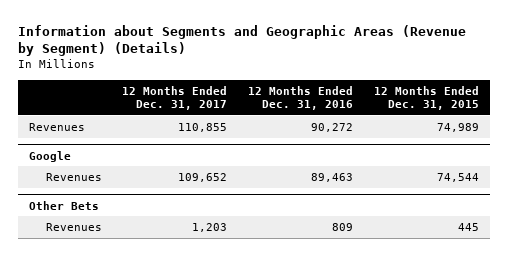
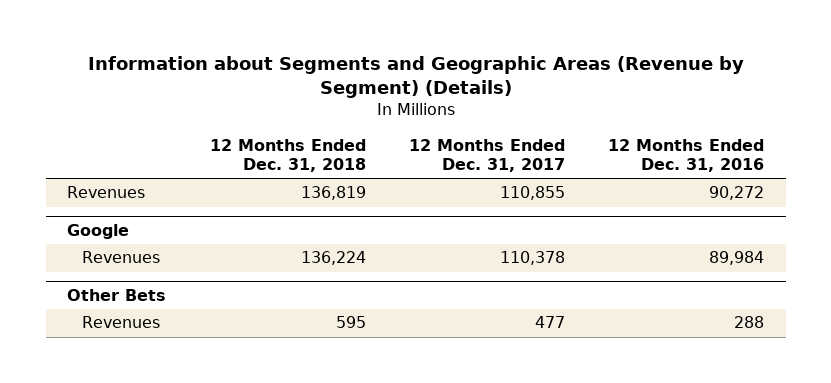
- | 12 Months Ended Dec. 31, 2017 | 12 Months Ended Dec. 31, 2016 | 12 Months Ended Dec. 31, 2015
+ | 12 Months Ended Dec. 31, 2018 | 12 Months Ended Dec. 31, 2017 | 12 Months Ended Dec. 31, 2016
@ Google
- Revenues | 109,652 | 89,463 | 74,544
+ Revenues | 136,224 | 110,378 | 89,984
@ Other Bets
- Revenues | 1,203 | 809 | 445
+ Revenues | 595 | 477 | 288

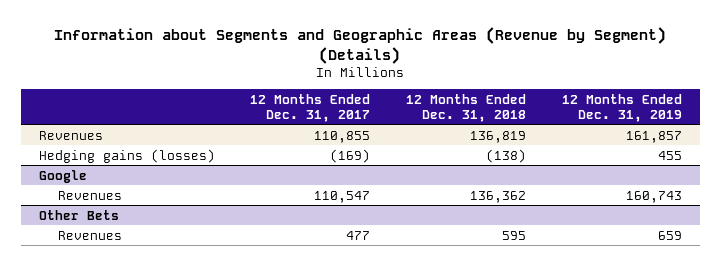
- | 12 Months Ended Dec. 31, 2018 | 12 Months Ended Dec. 31, 2017 | 12 Months Ended Dec. 31, 2016
+ | 12 Months Ended Dec. 31, 2017 | 12 Months Ended Dec. 31, 2018 | 12 Months Ended Dec. 31, 2019
+ Hedging gains (losses) | (169) | (138) | 455
@ Google
- Revenues | 136,224 | 110,378 | 89,984
+ Revenues | 110,547 | 136,362 | 160,743

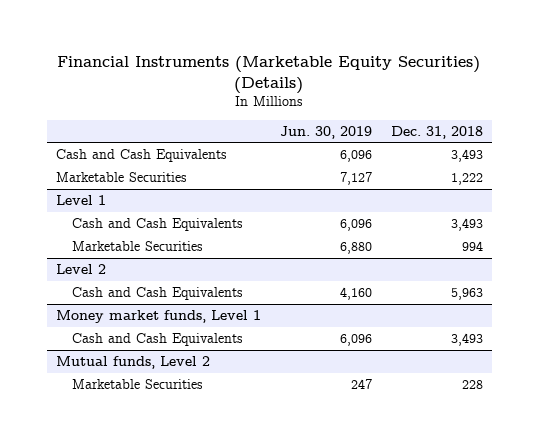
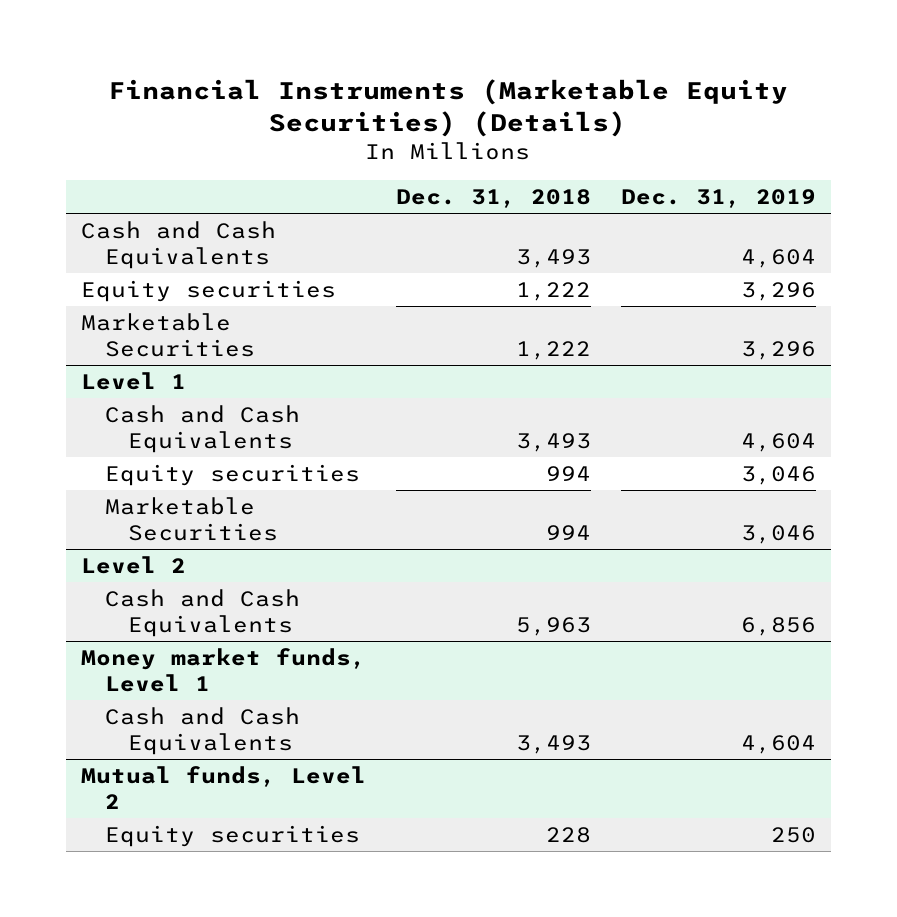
- | Jun. 30, 2019 | Dec. 31, 2018
+ | Dec. 31, 2018 | Dec. 31, 2019
+ Equity securities | 1,222 | 3,296
@ Level 1
+ Equity securities | 994 | 3,046
@ Mutual funds, Level 2
- Marketable Securities | 247 | 228
+ Equity securities | 228 | 250

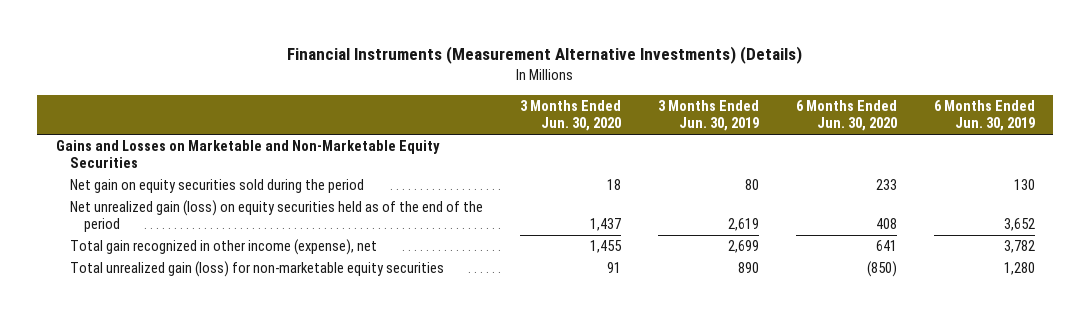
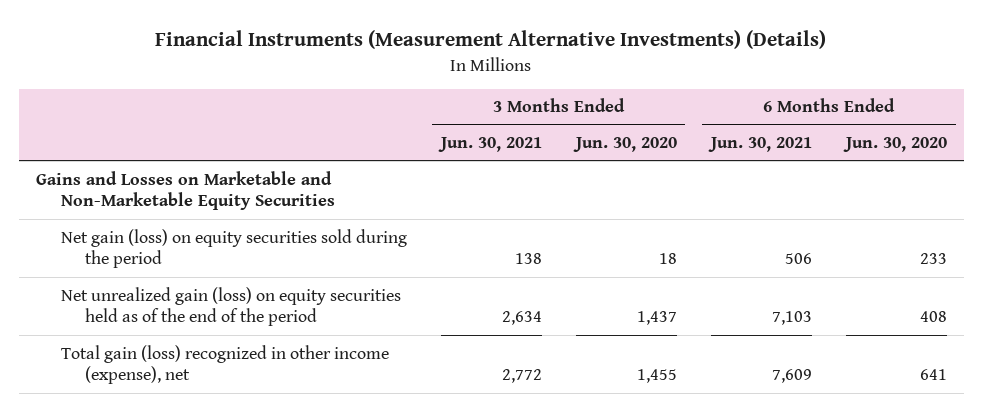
- | 3 Months Ended Jun. 30, 2020 | 3 Months Ended Jun. 30, 2019 | 6 Months Ended Jun. 30, 2020 | 6 Months Ended Jun. 30, 2019
+ | 3 Months Ended Jun. 30, 2021 | 3 Months Ended Jun. 30, 2020 | 6 Months Ended Jun. 30, 2021 | 6 Months Ended Jun. 30, 2020
- Net gain on equity securities sold during the period | 18 | 80 | 233 | 130
+ Net gain (loss) on equity securities sold during the period | 138 | 18 | 506 | 233
- Total gain recognized in other income (expense), net | 1,455 | 2,699 | 641 | 3,782
- Total unrealized gain (loss) for non-marketable equity securities | 91 | 890 | (850) | 1,280
+ Total gain (loss) recognized in other income (expense), net | 2,772 | 1,455 | 7,609 | 641

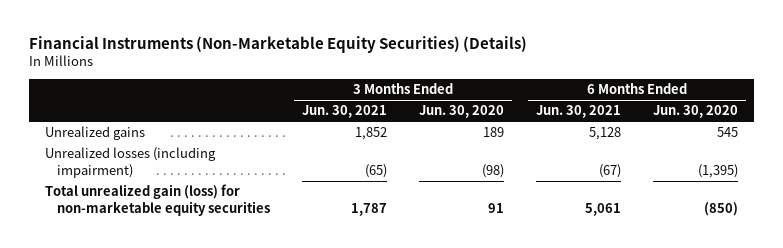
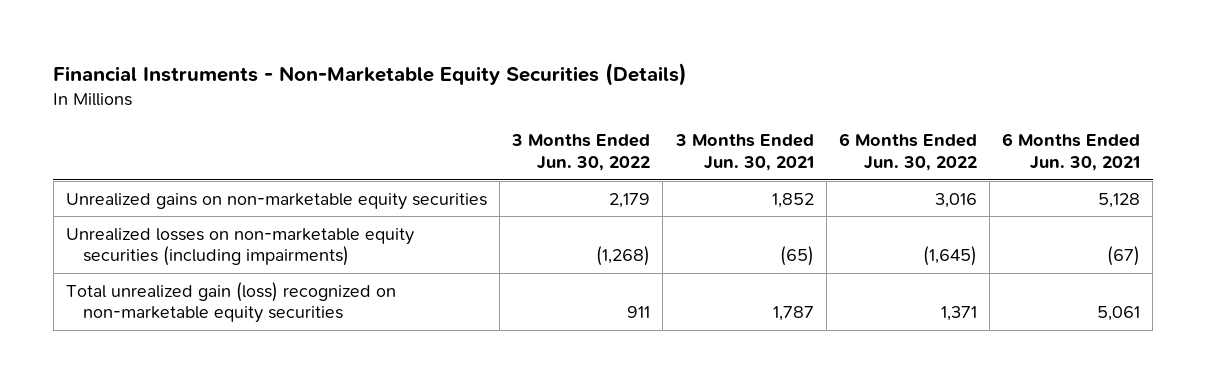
- Financial Instruments (Non-Marketable Equity Securities) (Details)
+ Financial Instruments - Non-Marketable Equity Securities (Details)
- | 3 Months Ended Jun. 30, 2021 | 3 Months Ended Jun. 30, 2020 | 6 Months Ended Jun. 30, 2021 | 6 Months Ended Jun. 30, 2020
+ | 3 Months Ended Jun. 30, 2022 | 3 Months Ended Jun. 30, 2021 | 6 Months Ended Jun. 30, 2022 | 6 Months Ended Jun. 30, 2021
- Unrealized gains | 1,852 | 189 | 5,128 | 545
- Unrealized losses (including impairment) | (65) | (98) | (67) | (1,395)
- Total unrealized gain (loss) for non-marketable equity securities | 1,787 | 91 | 5,061 | (850)
+ Unrealized gains on non-marketable equity securities | 2,179 | 1,852 | 3,016 | 5,128
+ Unrealized losses on non-marketable equity securities (including impairments) | (1,268) | (65) | (1,645) | (67)
+ Total unrealized gain (loss) recognized on non-marketable equity securities | 911 | 1,787 | 1,371 | 5,061

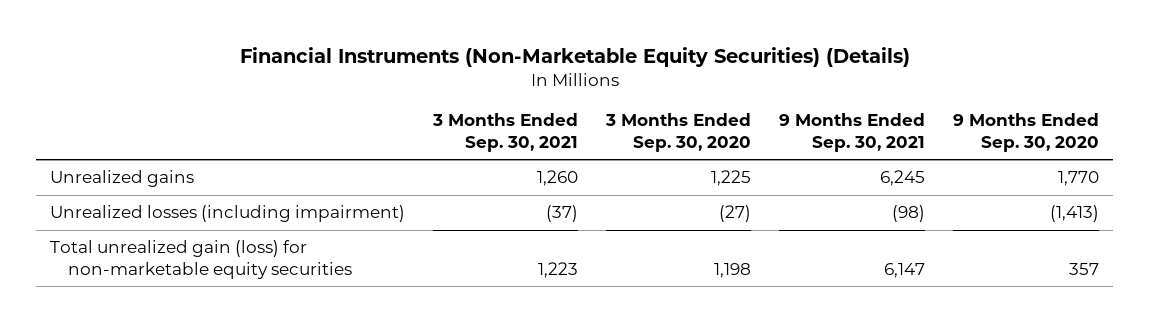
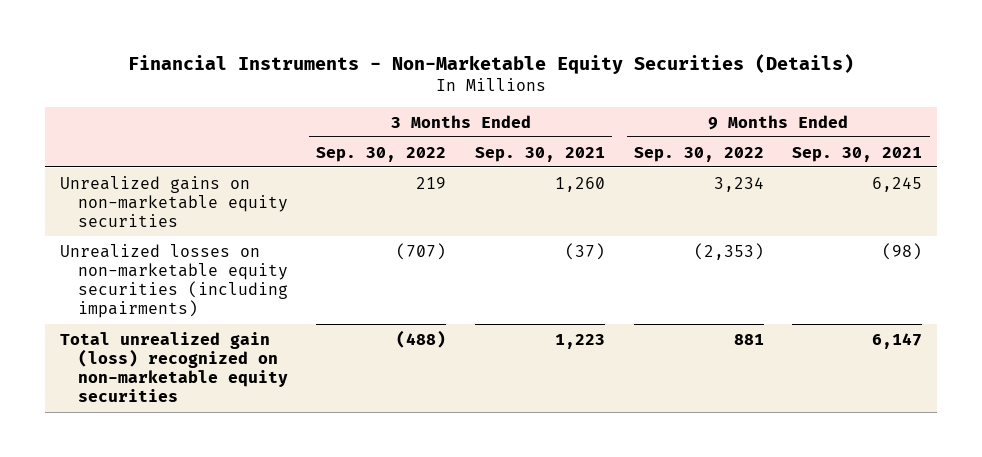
- Financial Instruments (Non-Marketable Equity Securities) (Details)
+ Financial Instruments - Non-Marketable Equity Securities (Details)
- | 3 Months Ended Sep. 30, 2021 | 3 Months Ended Sep. 30, 2020 | 9 Months Ended Sep. 30, 2021 | 9 Months Ended Sep. 30, 2020
+ | 3 Months Ended Sep. 30, 2022 | 3 Months Ended Sep. 30, 2021 | 9 Months Ended Sep. 30, 2022 | 9 Months Ended Sep. 30, 2021
- Unrealized gains | 1,260 | 1,225 | 6,245 | 1,770
- Unrealized losses (including impairment) | (37) | (27) | (98) | (1,413)
- Total unrealized gain (loss) for non-marketable equity securities | 1,223 | 1,198 | 6,147 | 357
+ Unrealized gains on non-marketable equity securities | 219 | 1,260 | 3,234 | 6,245
+ Unrealized losses on non-marketable equity securities (including impairments) | (707) | (37) | (2,353) | (98)
+ Total unrealized gain (loss) recognized on non-marketable equity securities | (488) | 1,223 | 881 | 6,147

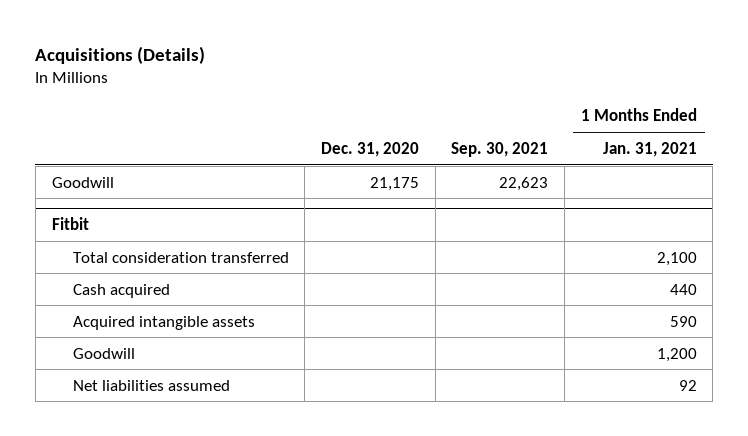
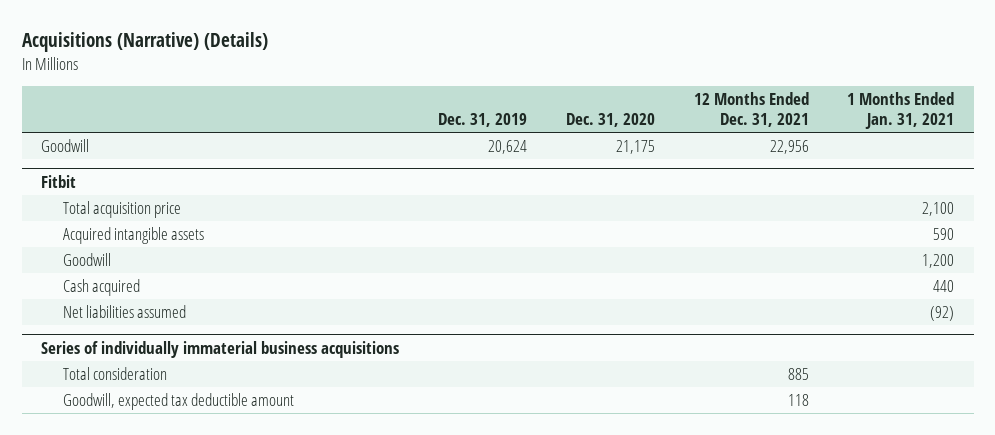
- Acquisitions (Details)
+ Acquisitions (Narrative) (Details)
- | Dec. 31, 2020 | Sep. 30, 2021 | 1 Months Ended Jan. 31, 2021
+ | Dec. 31, 2019 | Dec. 31, 2020 | 12 Months Ended Dec. 31, 2021 | 1 Months Ended Jan. 31, 2021
@ Fitbit
- Total consideration transferred | | | 2,100
+ Total acquisition price | | | | 2,100
- Net liabilities assumed | | | 92
moved down: Cash acquired | | | | 440
+ Net liabilities assumed | | | | (92)
+ Series of individually immaterial business acquisitions
+ Total consideration | | | 885 |
+ Goodwill, expected tax deductible amount | | | 118 |

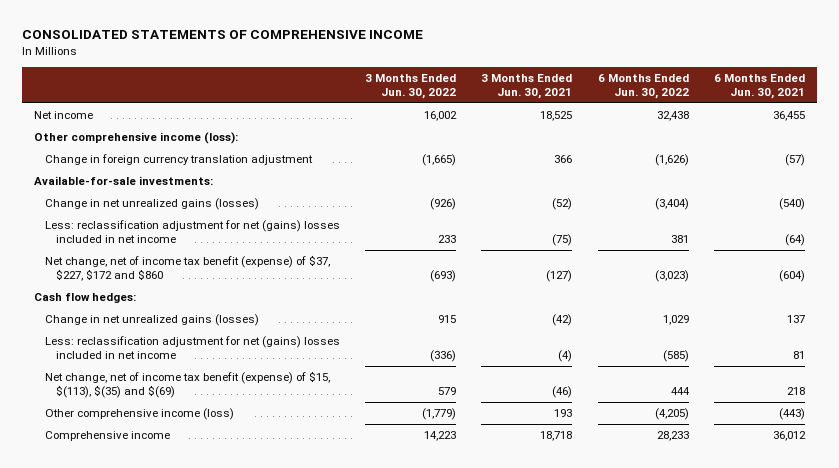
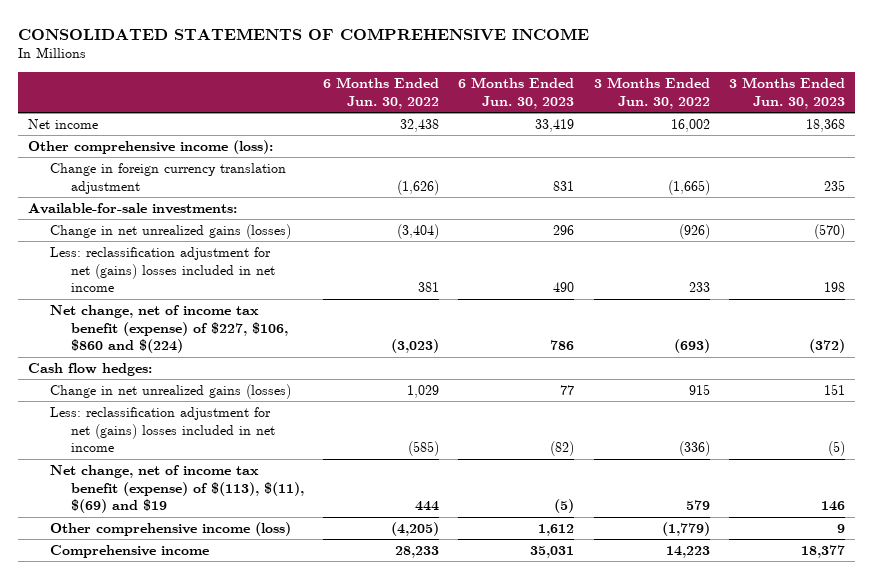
- | 3 Months Ended Jun. 30, 2022 | 3 Months Ended Jun. 30, 2021 | 6 Months Ended Jun. 30, 2022 | 6 Months Ended Jun. 30, 2021
+ | 6 Months Ended Jun. 30, 2022 | 6 Months Ended Jun. 30, 2023 | 3 Months Ended Jun. 30, 2022 | 3 Months Ended Jun. 30, 2023
- Net change, net of income tax benefit (expense) of $37, $227, $172 and $860 | (693) | (127) | (3,023) | (604)
+ Net change, net of income tax benefit (expense) of $227, $106, $860 and $(224) | (3,023) | 786 | (693) | (372)
- Net change, net of income tax benefit (expense) of $15, $(113), $(35) and $(69) | 579 | (46) | 444 | 218
+ Net change, net of income tax benefit (expense) of $(113), $(11), $(69) and $19 | 444 | (5) | 579 | 146

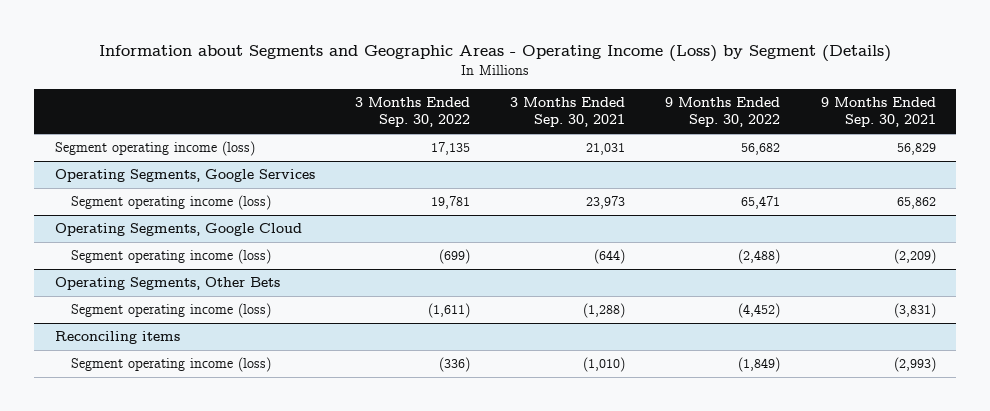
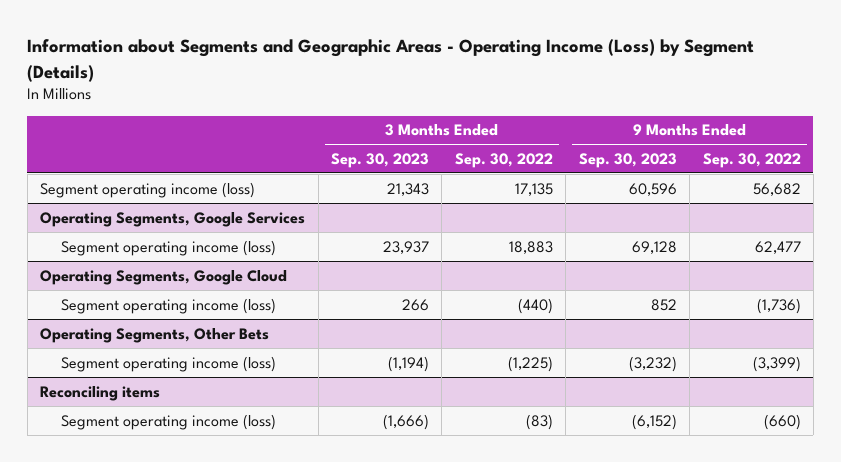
- | 3 Months Ended Sep. 30, 2022 | 3 Months Ended Sep. 30, 2021 | 9 Months Ended Sep. 30, 2022 | 9 Months Ended Sep. 30, 2021
+ | 3 Months Ended Sep. 30, 2023 | 3 Months Ended Sep. 30, 2022 | 9 Months Ended Sep. 30, 2023 | 9 Months Ended Sep. 30, 2022
@ Operating Segments, Google Services
- Segment operating income (loss) | 19,781 | 23,973 | 65,471 | 65,862
+ Segment operating income (loss) | 23,937 | 18,883 | 69,128 | 62,477
@ Operating Segments, Google Cloud
- Segment operating income (loss) | (699) | (644) | (2,488) | (2,209)
+ Segment operating income (loss) | 266 | (440) | 852 | (1,736)
@ Operating Segments, Other Bets
- Segment operating income (loss) | (1,611) | (1,288) | (4,452) | (3,831)
+ Segment operating income (loss) | (1,194) | (1,225) | (3,232) | (3,399)
@ Reconciling items
- Segment operating income (loss) | (336) | (1,010) | (1,849) | (2,993)
+ Segment operating income (loss) | (1,666) | (83) | (6,152) | (660)

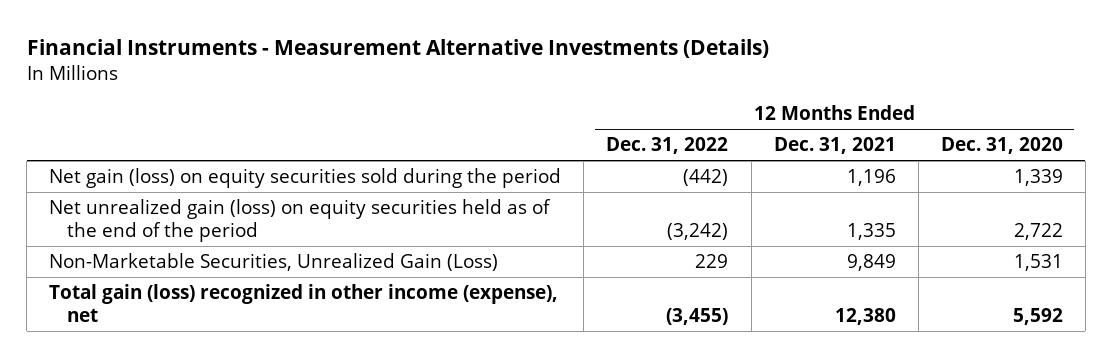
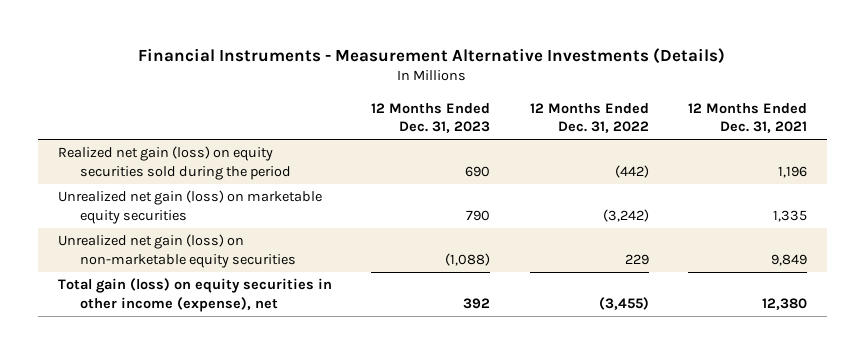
- | 12 Months Ended Dec. 31, 2022 | 12 Months Ended Dec. 31, 2021 | 12 Months Ended Dec. 31, 2020
+ | 12 Months Ended Dec. 31, 2023 | 12 Months Ended Dec. 31, 2022 | 12 Months Ended Dec. 31, 2021
- Net gain (loss) on equity securities sold during the period | (442) | 1,196 | 1,339
- Net unrealized gain (loss) on equity securities held as of the end of the period | (3,242) | 1,335 | 2,722
- Non-Marketable Securities, Unrealized Gain (Loss) | 229 | 9,849 | 1,531
- Total gain (loss) recognized in other income (expense), net | (3,455) | 12,380 | 5,592
+ Realized net gain (loss) on equity securities sold during the period | 690 | (442) | 1,196
+ Unrealized net gain (loss) on marketable equity securities | 790 | (3,242) | 1,335
+ Unrealized net gain (loss) on non-marketable equity securities | (1,088) | 229 | 9,849
+ Total gain (loss) on equity securities in other income (expense), net | 392 | (3,455) | 12,380

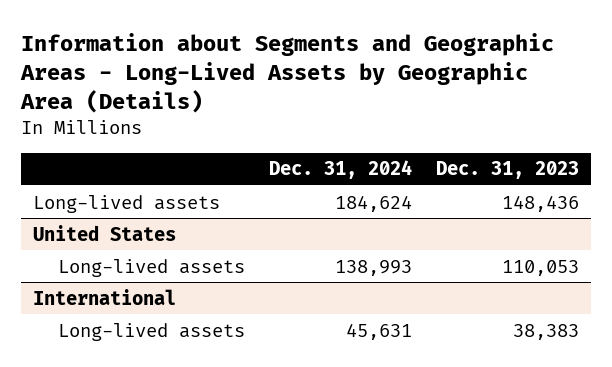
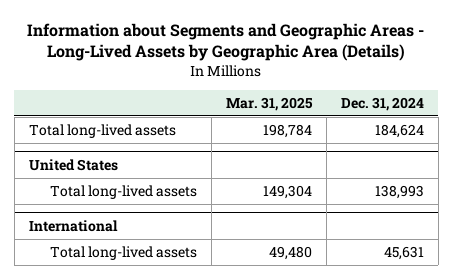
- | Dec. 31, 2024 | Dec. 31, 2023
+ | Mar. 31, 2025 | Dec. 31, 2024
- Long-lived assets | 184,624 | 148,436
+ Total long-lived assets | 198,784 | 184,624
@ United States
- Long-lived assets | 138,993 | 110,053
+ Total long-lived assets | 149,304 | 138,993
@ International
- Long-lived assets | 45,631 | 38,383
+ Total long-lived assets | 49,480 | 45,631

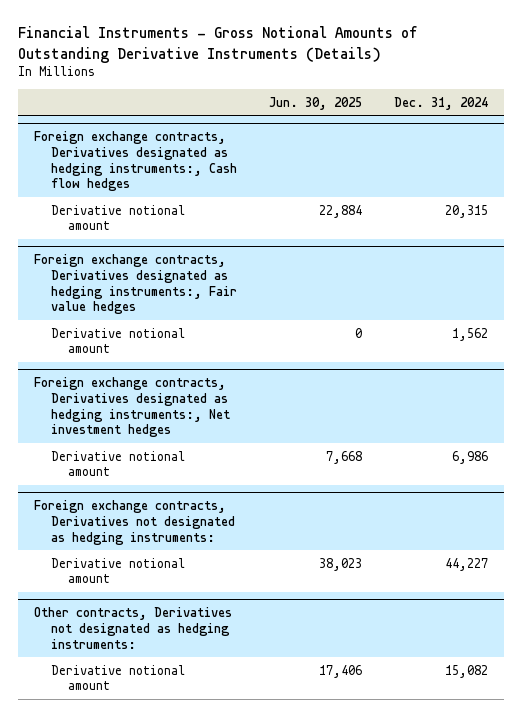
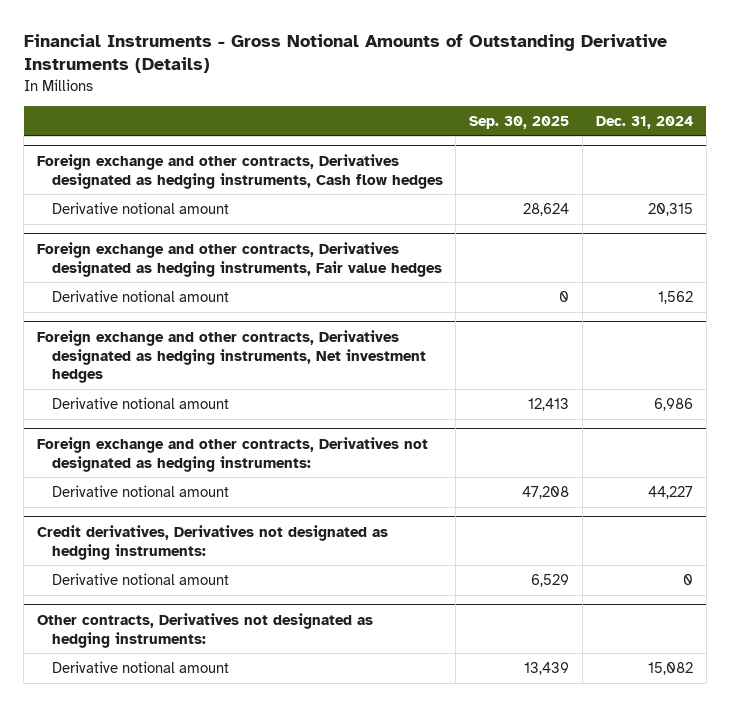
- | Jun. 30, 2025 | Dec. 31, 2024
+ | Sep. 30, 2025 | Dec. 31, 2024
- Foreign exchange contracts, Derivatives designated as hedging instruments:, Cash flow hedges
+ Foreign exchange and other contracts, Derivatives designated as hedging instruments, Cash flow hedges
- Foreign exchange contracts, Derivatives designated as hedging instruments:, Fair value hedges
+ Foreign exchange and other contracts, Derivatives designated as hedging instruments, Fair value hedges
- Foreign exchange contracts, Derivatives designated as hedging instruments:, Net investment hedges
+ Foreign exchange and other contracts, Derivatives designated as hedging instruments, Net investment hedges
- Foreign exchange contracts, Derivatives not designated as hedging instruments:
+ Foreign exchange and other contracts, Derivatives not designated as hedging instruments:
+ Credit derivatives, Derivatives not designated as hedging instruments:
+ Derivative notional amount | 6,529 | 0

